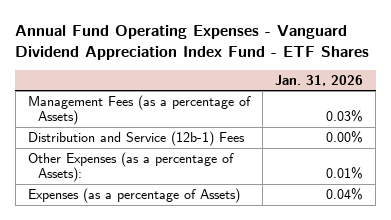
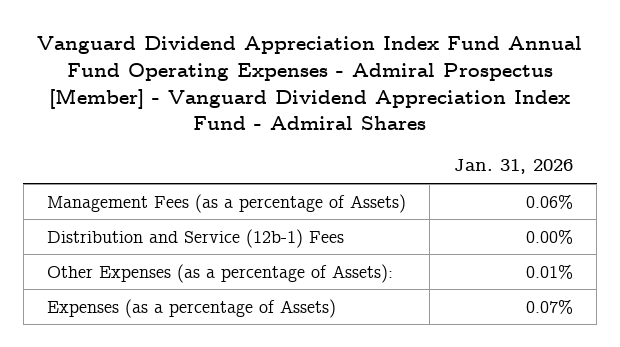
- Annual Fund Operating Expenses - Vanguard Dividend Appreciation Index Fund - ETF Shares
+ Vanguard Dividend Appreciation Index Fund Annual Fund Operating Expenses - Admiral Prospectus [Member] - Vanguard Dividend Appreciation Index Fund - Admiral Shares
- Management Fees (as a percentage of Assets) | 0.03%
+ Management Fees (as a percentage of Assets) | 0.06%
- Expenses (as a percentage of Assets) | 0.04%
+ Expenses (as a percentage of Assets) | 0.07%

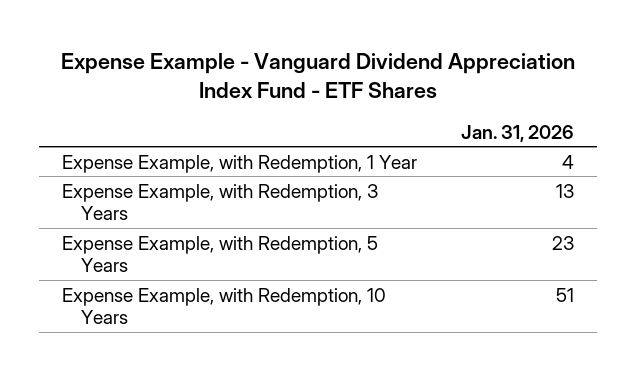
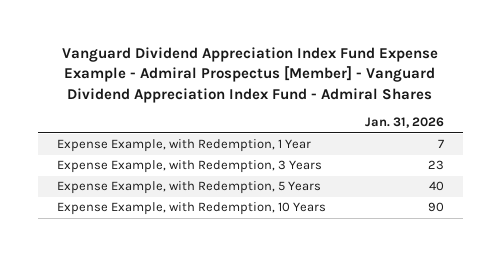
- Expense Example - Vanguard Dividend Appreciation Index Fund - ETF Shares
+ Vanguard Dividend Appreciation Index Fund Expense Example - Admiral Prospectus [Member] - Vanguard Dividend Appreciation Index Fund - Admiral Shares
- Expense Example, with Redemption, 1 Year | 4
- Expense Example, with Redemption, 3 Years | 13
- Expense Example, with Redemption, 5 Years | 23
- Expense Example, with Redemption, 10 Years | 51
+ Expense Example, with Redemption, 1 Year | 7
+ Expense Example, with Redemption, 3 Years | 23
+ Expense Example, with Redemption, 5 Years | 40
+ Expense Example, with Redemption, 10 Years | 90

